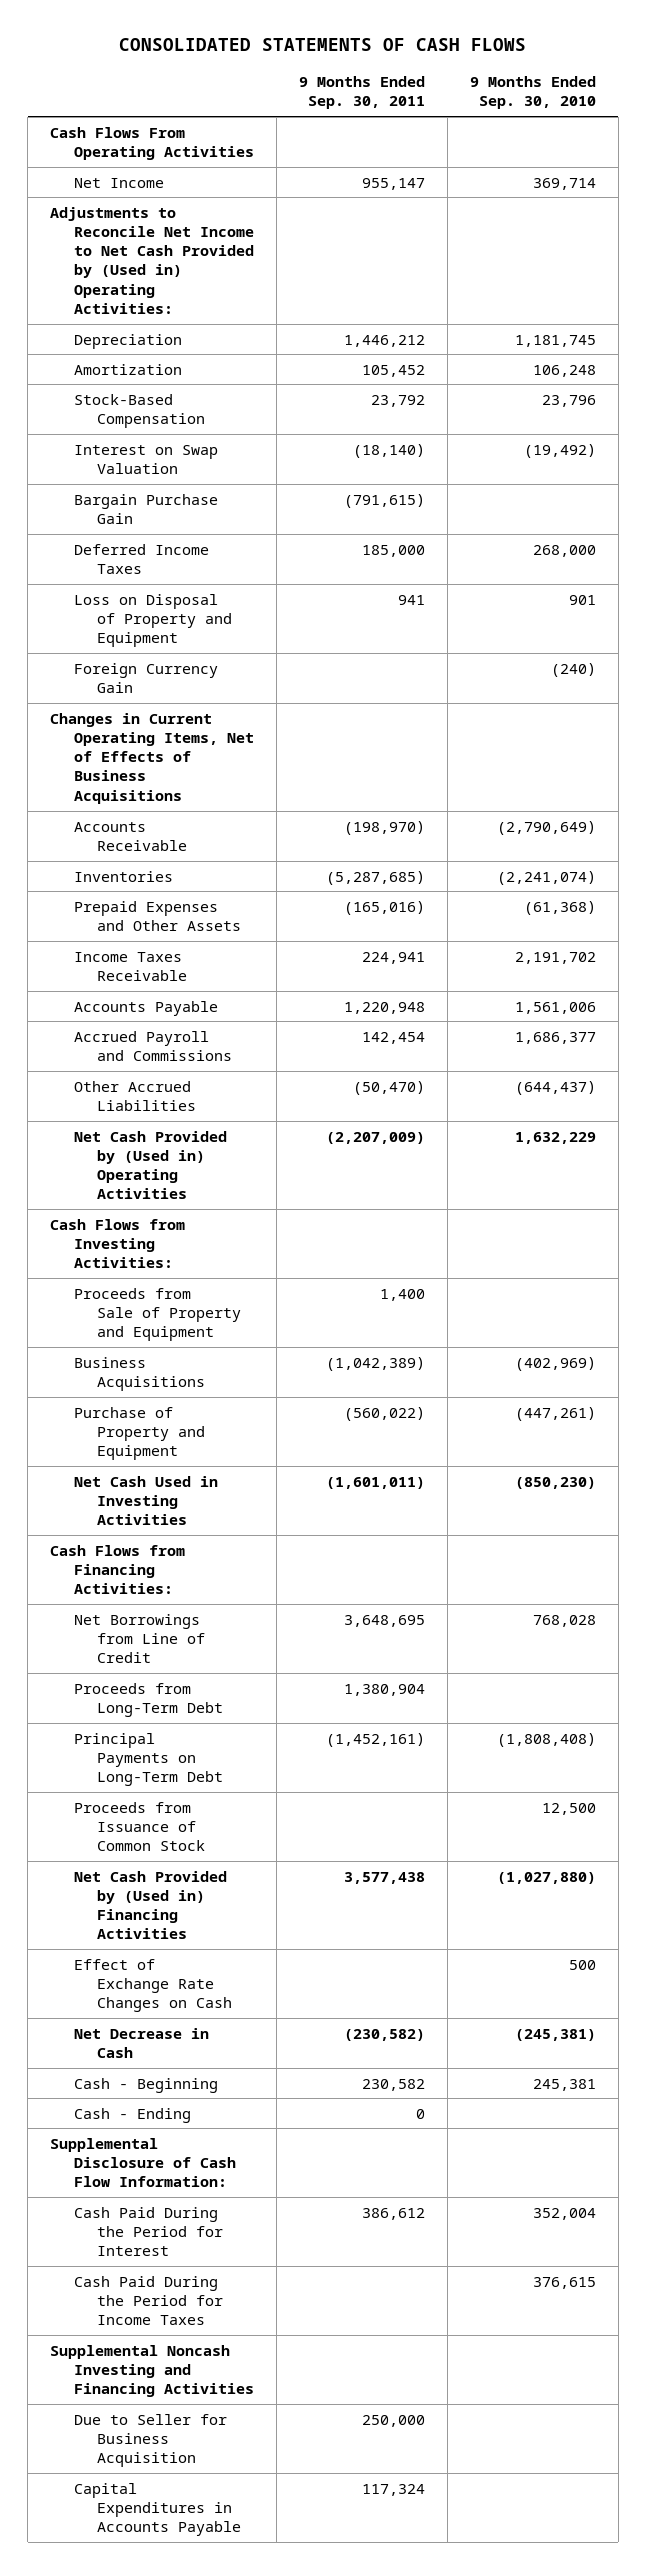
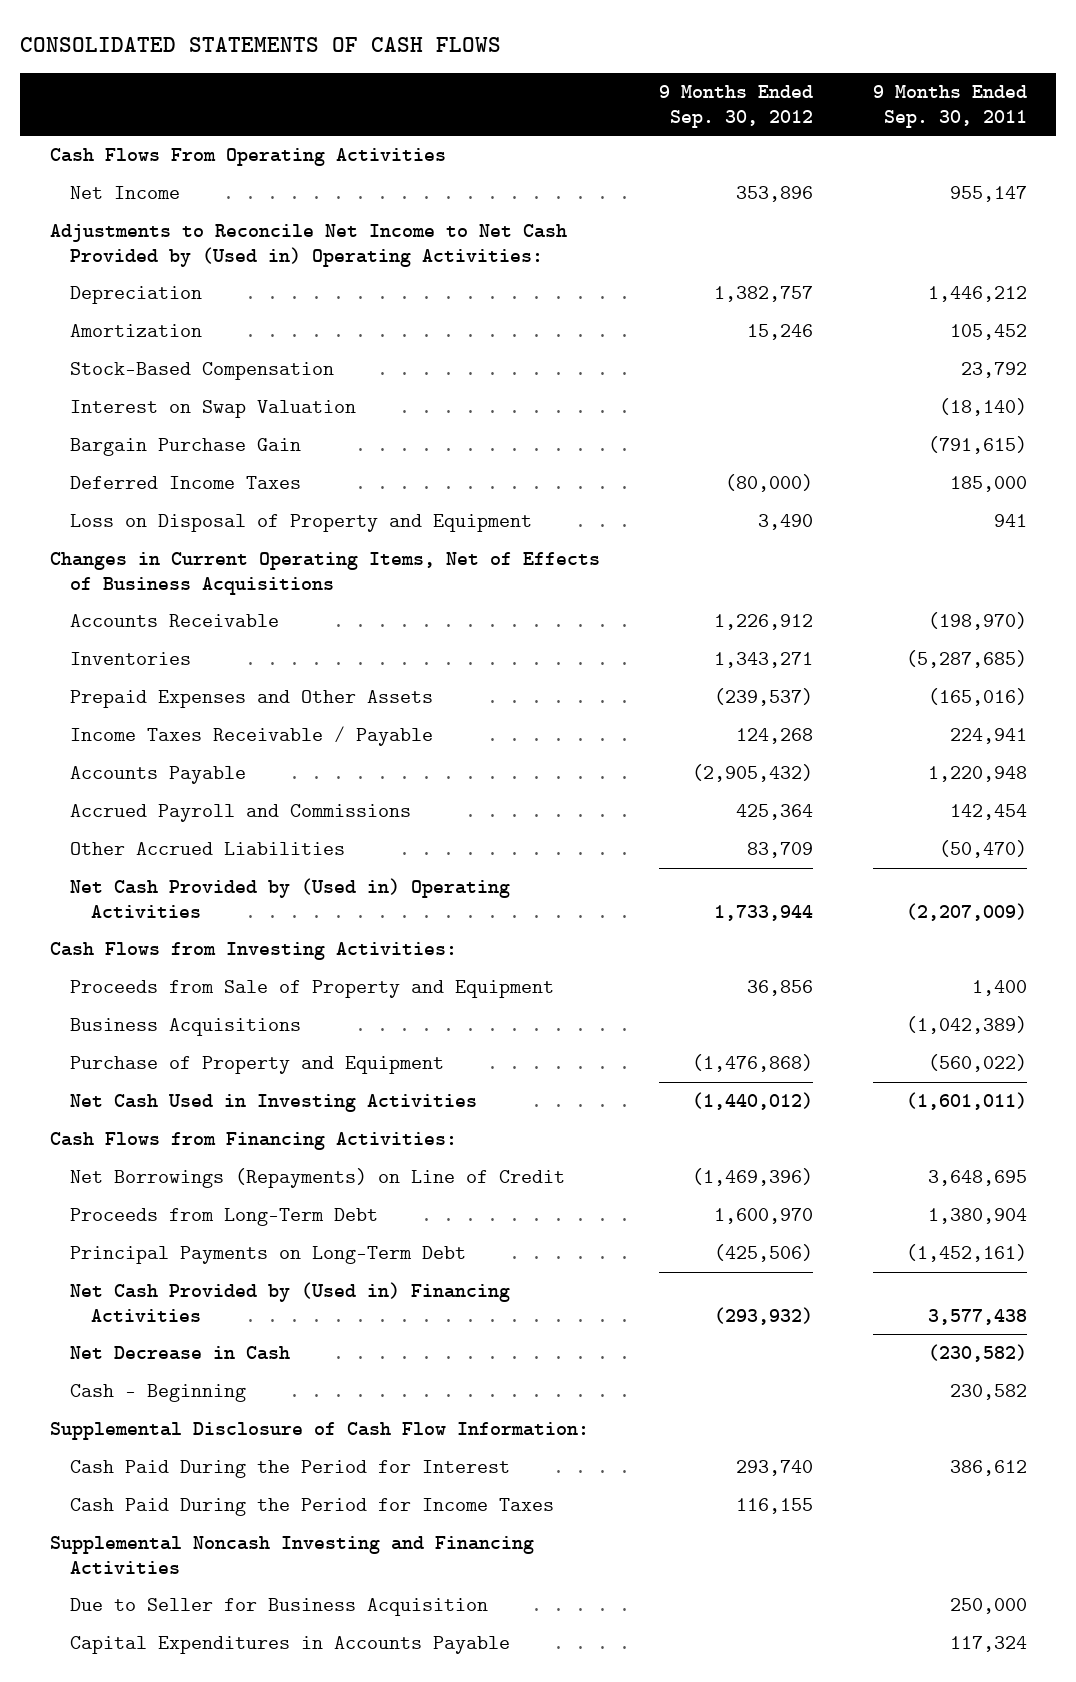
- | 9 Months Ended Sep. 30, 2011 | 9 Months Ended Sep. 30, 2010
+ | 9 Months Ended Sep. 30, 2012 | 9 Months Ended Sep. 30, 2011
- Foreign Currency Gain | | (240)
- Income Taxes Receivable | 224,941 | 2,191,702
+ Income Taxes Receivable / Payable | 124,268 | 224,941
- Net Borrowings from Line of Credit | 3,648,695 | 768,028
+ Net Borrowings (Repayments) on Line of Credit | (1,469,396) | 3,648,695
- Proceeds from Issuance of Common Stock | | 12,500
- Effect of Exchange Rate Changes on Cash | | 500
- Cash - Ending | 0 |

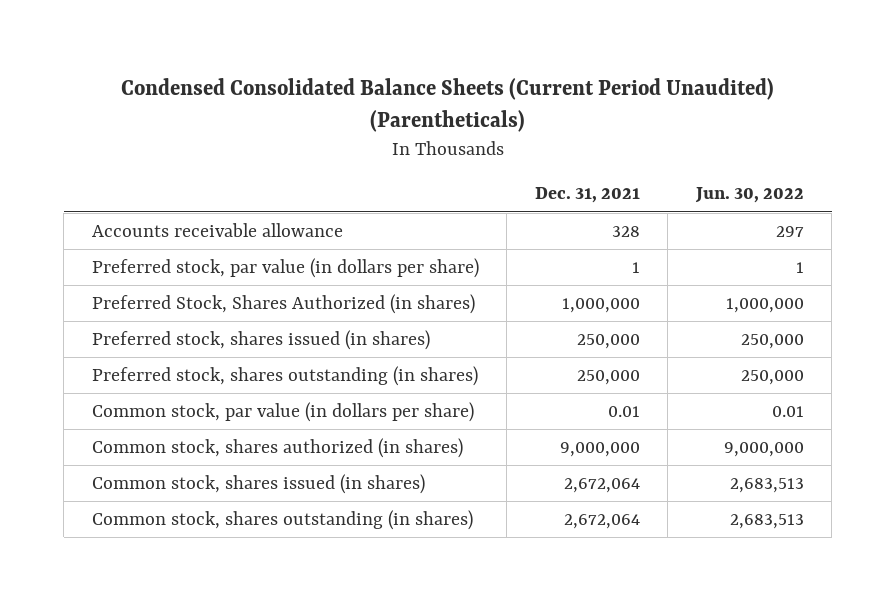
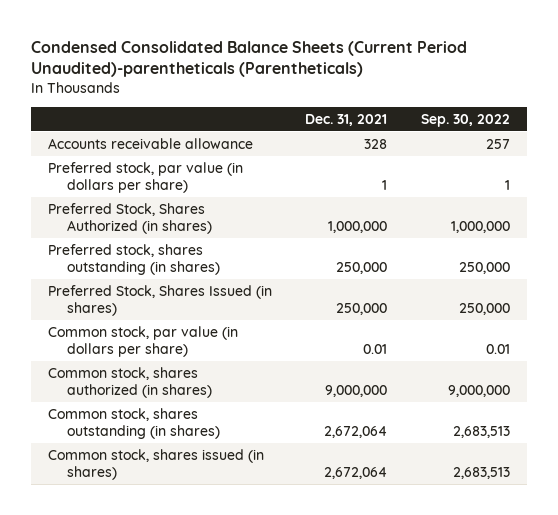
- Condensed Consolidated Balance Sheets (Current Period Unaudited) (Parentheticals)
+ Condensed Consolidated Balance Sheets (Current Period Unaudited)-parentheticals (Parentheticals)
- | Dec. 31, 2021 | Jun. 30, 2022
+ | Dec. 31, 2021 | Sep. 30, 2022
- Preferred stock, shares issued (in shares) | 250,000 | 250,000
+ Preferred Stock, Shares Issued (in shares) | 250,000 | 250,000
moved down: Common stock, shares issued (in shares) | 2,672,064 | 2,683,513

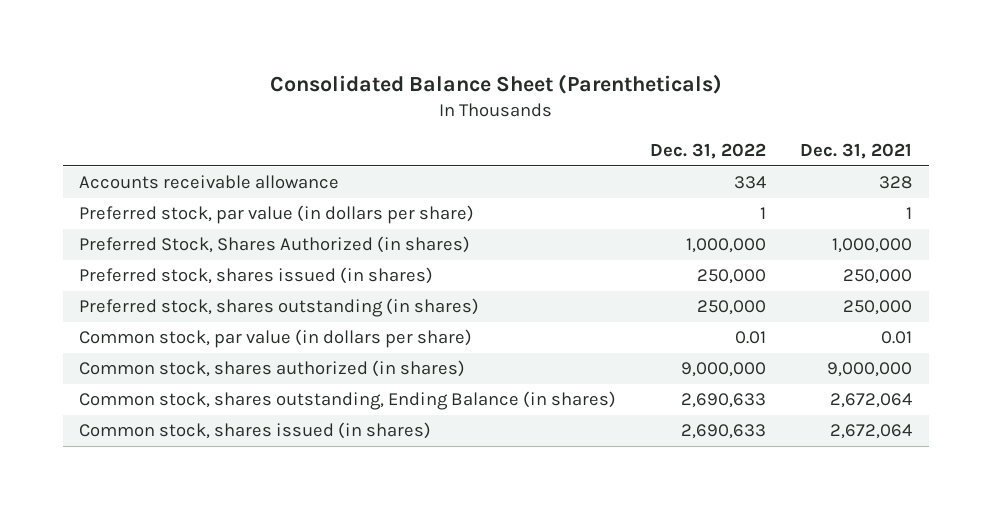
- Condensed Consolidated Balance Sheets (Current Period Unaudited)-parentheticals (Parentheticals)
+ Consolidated Balance Sheet (Parentheticals)
- | Dec. 31, 2021 | Sep. 30, 2022
+ | Dec. 31, 2022 | Dec. 31, 2021
+ Preferred stock, shares issued (in shares) | 250,000 | 250,000
- Preferred Stock, Shares Issued (in shares) | 250,000 | 250,000
- Common stock, shares outstanding (in shares) | 2,672,064 | 2,683,513
+ Common stock, shares outstanding, Ending Balance (in shares) | 2,690,633 | 2,672,064

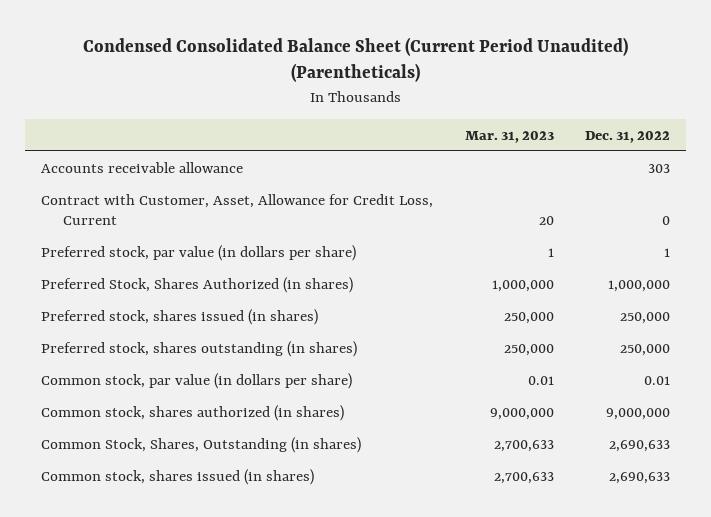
- Consolidated Balance Sheet (Parentheticals)
+ Condensed Consolidated Balance Sheet (Current Period Unaudited) (Parentheticals)
- | Dec. 31, 2022 | Dec. 31, 2021
+ | Mar. 31, 2023 | Dec. 31, 2022
- Accounts receivable allowance | 334 | 328
+ Accounts receivable allowance | | 303
+ Contract with Customer, Asset, Allowance for Credit Loss, Current | 20 | 0
- Common stock, shares outstanding, Ending Balance (in shares) | 2,690,633 | 2,672,064
+ Common Stock, Shares, Outstanding (in shares) | 2,700,633 | 2,690,633

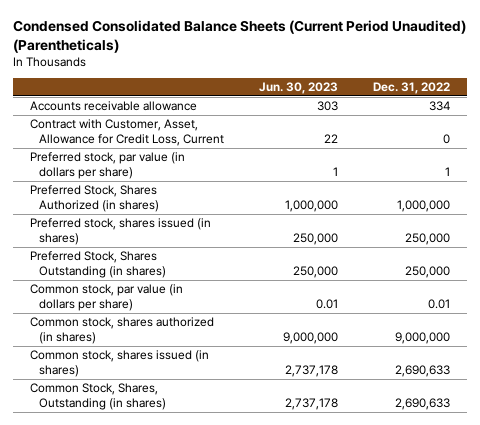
- Condensed Consolidated Balance Sheet (Current Period Unaudited) (Parentheticals)
+ Condensed Consolidated Balance Sheets (Current Period Unaudited) (Parentheticals)
- | Mar. 31, 2023 | Dec. 31, 2022
+ | Jun. 30, 2023 | Dec. 31, 2022
- Accounts receivable allowance | | 303
+ Accounts receivable allowance | 303 | 334
- Preferred stock, shares outstanding (in shares) | 250,000 | 250,000
+ Preferred Stock, Shares Outstanding (in shares) | 250,000 | 250,000
moved down: Common Stock, Shares, Outstanding (in shares) | 2,737,178 | 2,690,633

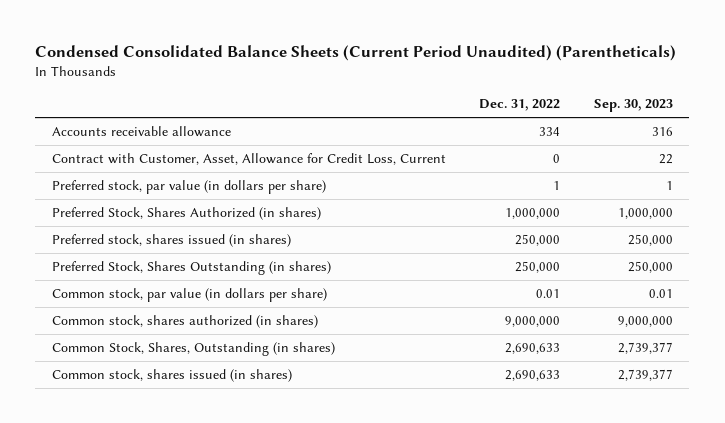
- | Jun. 30, 2023 | Dec. 31, 2022
+ | Dec. 31, 2022 | Sep. 30, 2023
moved down: Common stock, shares issued (in shares) | 2,690,633 | 2,739,377

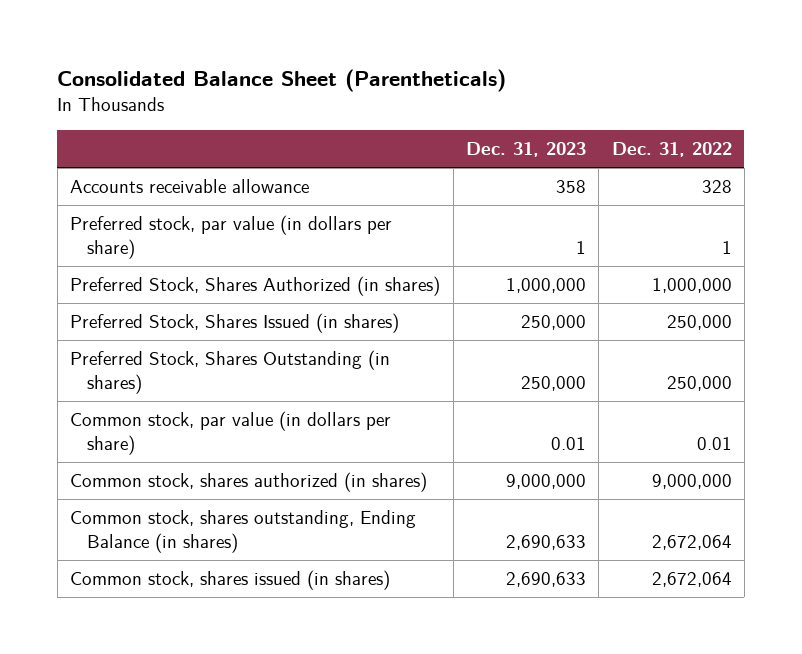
- Condensed Consolidated Balance Sheets (Current Period Unaudited) (Parentheticals)
+ Consolidated Balance Sheet (Parentheticals)
- | Dec. 31, 2022 | Sep. 30, 2023
+ | Dec. 31, 2023 | Dec. 31, 2022
- Accounts receivable allowance | 334 | 316
- Contract with Customer, Asset, Allowance for Credit Loss, Current | 0 | 22
+ Accounts receivable allowance | 358 | 328
- Preferred stock, shares issued (in shares) | 250,000 | 250,000
+ Preferred Stock, Shares Issued (in shares) | 250,000 | 250,000
- Common Stock, Shares, Outstanding (in shares) | 2,690,633 | 2,739,377
- Common stock, shares issued (in shares) | 2,690,633 | 2,739,377
+ Common stock, shares outstanding, Ending Balance (in shares) | 2,690,633 | 2,672,064
+ Common stock, shares issued (in shares) | 2,690,633 | 2,672,064

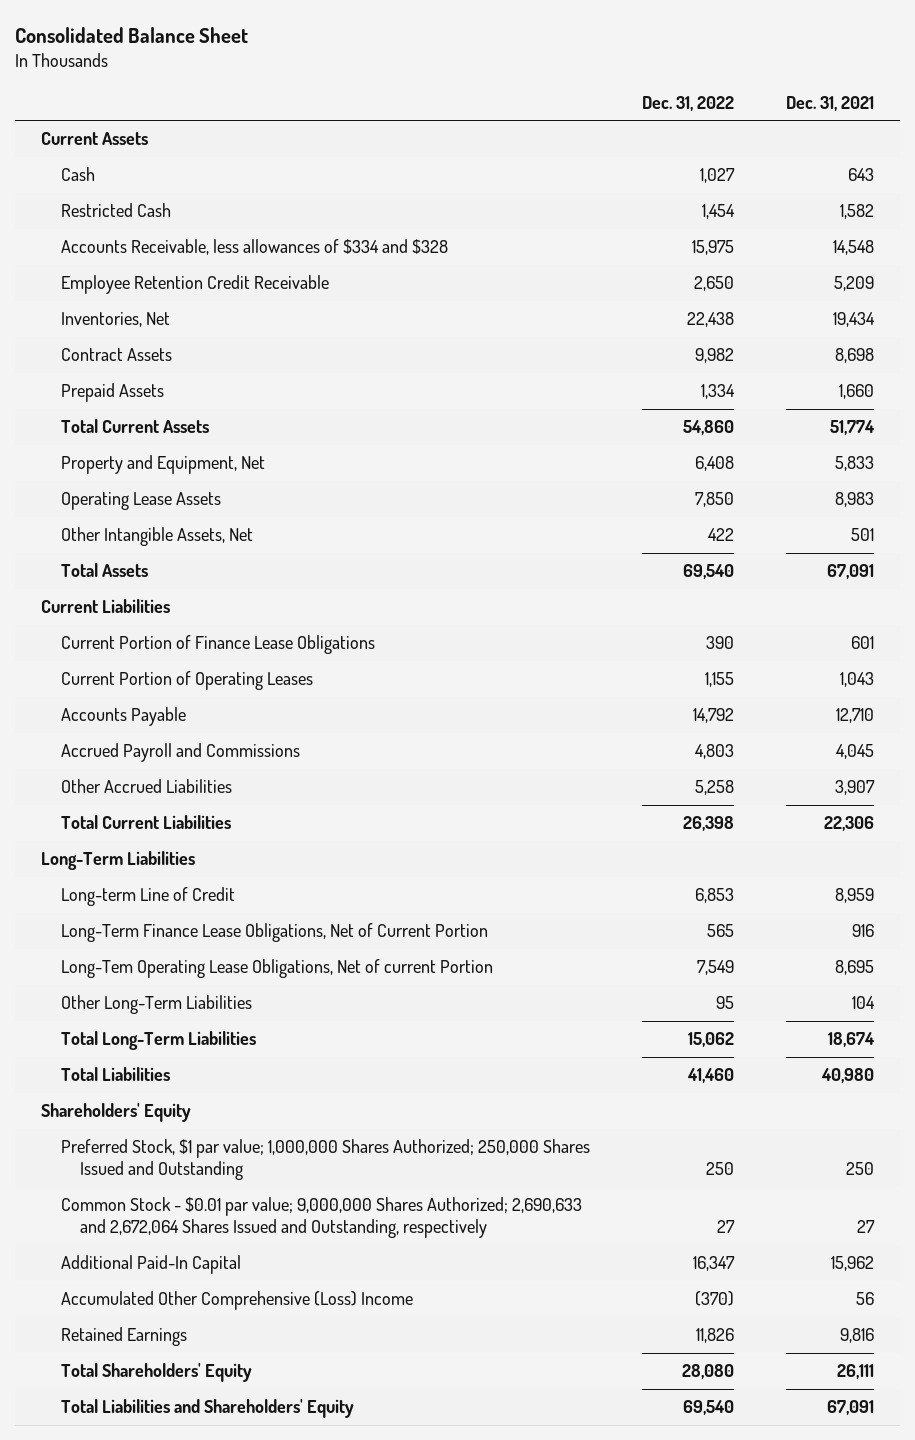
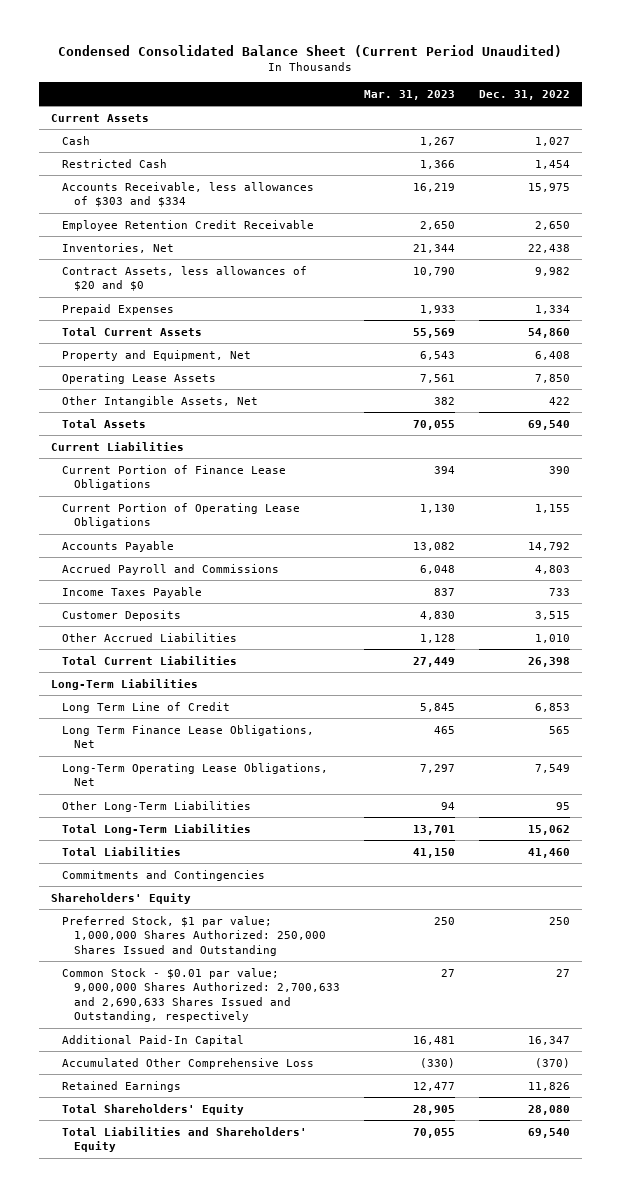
- Consolidated Balance Sheet
+ Condensed Consolidated Balance Sheet (Current Period Unaudited)
- | Dec. 31, 2022 | Dec. 31, 2021
+ | Mar. 31, 2023 | Dec. 31, 2022
- Accounts Receivable, less allowances of $334 and $328 | 15,975 | 14,548
+ Accounts Receivable, less allowances of $303 and $334 | 16,219 | 15,975
- Contract Assets | 9,982 | 8,698
- Prepaid Assets | 1,334 | 1,660
+ Contract Assets, less allowances of $20 and $0 | 10,790 | 9,982
+ Prepaid Expenses | 1,933 | 1,334
- Current Portion of Operating Leases | 1,155 | 1,043
+ Current Portion of Operating Lease Obligations | 1,130 | 1,155
- Other Accrued Liabilities | 5,258 | 3,907
+ Income Taxes Payable | 837 | 733
+ Customer Deposits | 4,830 | 3,515
+ Other Accrued Liabilities | 1,128 | 1,010
- Long-term Line of Credit | 6,853 | 8,959
- Long-Term Finance Lease Obligations, Net of Current Portion | 565 | 916
- Long-Tem Operating Lease Obligations, Net of current Portion | 7,549 | 8,695
+ Long Term Line of Credit | 5,845 | 6,853
+ Long Term Finance Lease Obligations, Net | 465 | 565
+ Long-Term Operating Lease Obligations, Net | 7,297 | 7,549
+ Commitments and Contingencies
- Preferred Stock, $1 par value; 1,000,000 Shares Authorized; 250,000 Shares Issued and Outstanding | 250 | 250
- Common Stock - $0.01 par value; 9,000,000 Shares Authorized; 2,690,633 and 2,672,064 Shares Issued and Outstanding, respectively | 27 | 27
+ Preferred Stock, $1 par value; 1,000,000 Shares Authorized: 250,000 Shares Issued and Outstanding | 250 | 250
+ Common Stock - $0.01 par value; 9,000,000 Shares Authorized: 2,700,633 and 2,690,633 Shares Issued and Outstanding, respectively | 27 | 27
- Accumulated Other Comprehensive (Loss) Income | (370) | 56
+ Accumulated Other Comprehensive Loss | (330) | (370)

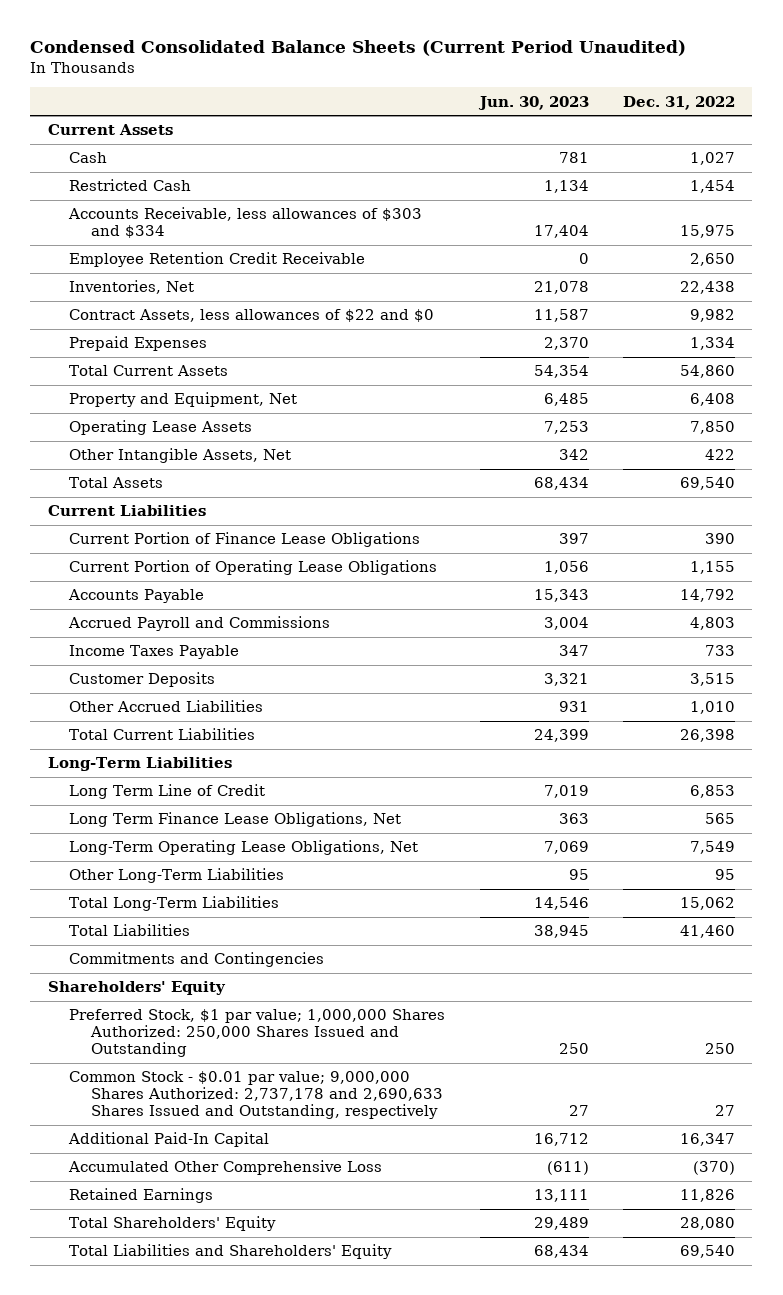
- Condensed Consolidated Balance Sheet (Current Period Unaudited)
+ Condensed Consolidated Balance Sheets (Current Period Unaudited)
- | Mar. 31, 2023 | Dec. 31, 2022
+ | Jun. 30, 2023 | Dec. 31, 2022
- Contract Assets, less allowances of $20 and $0 | 10,790 | 9,982
+ Contract Assets, less allowances of $22 and $0 | 11,587 | 9,982
- Common Stock - $0.01 par value; 9,000,000 Shares Authorized: 2,700,633 and 2,690,633 Shares Issued and Outstanding, respectively | 27 | 27
+ Common Stock - $0.01 par value; 9,000,000 Shares Authorized: 2,737,178 and 2,690,633 Shares Issued and Outstanding, respectively | 27 | 27

